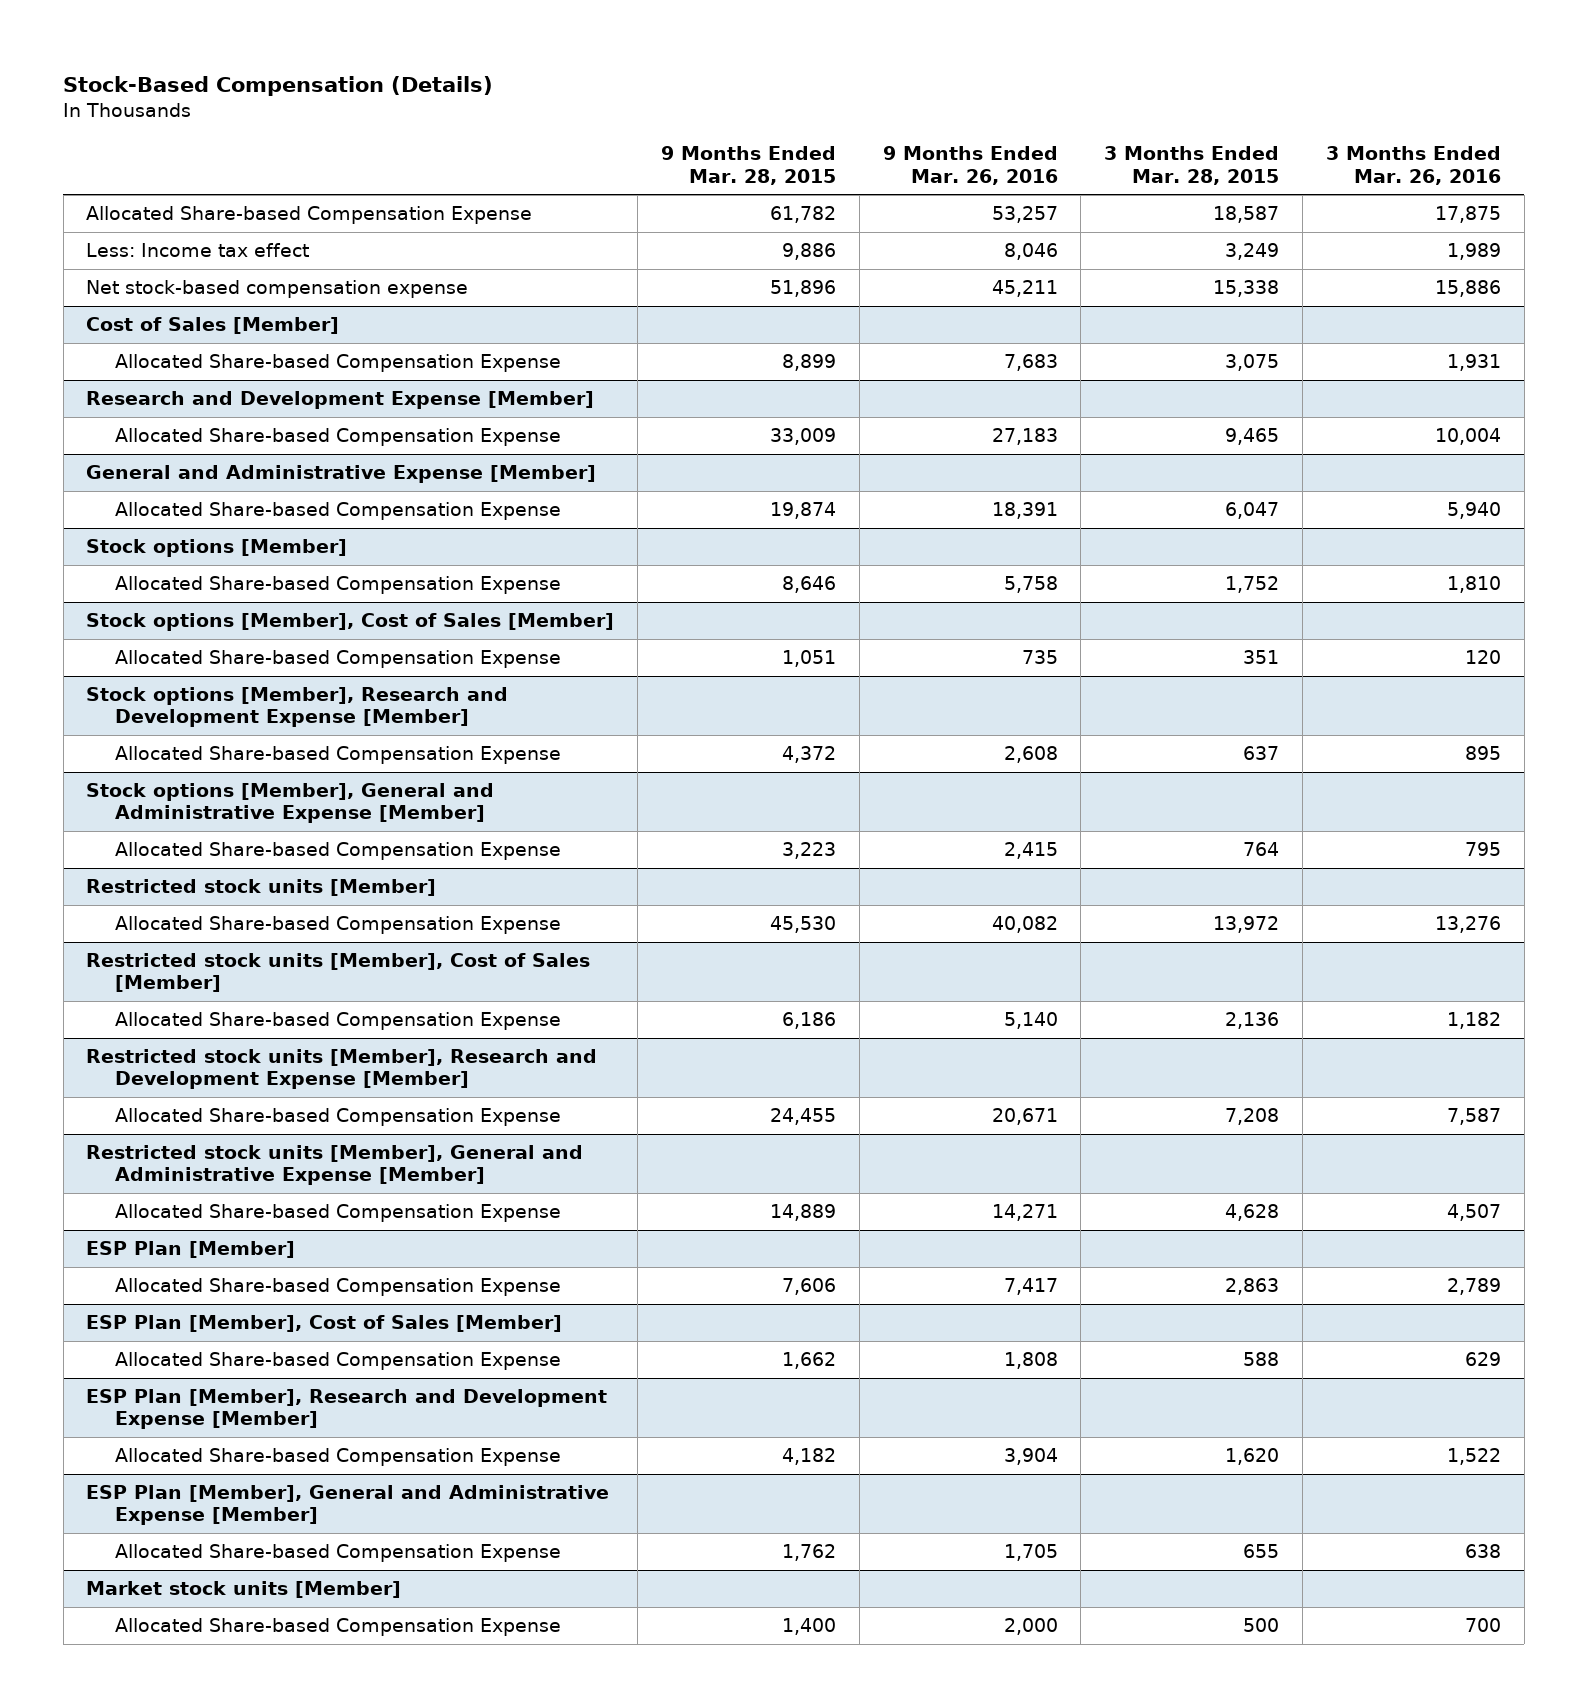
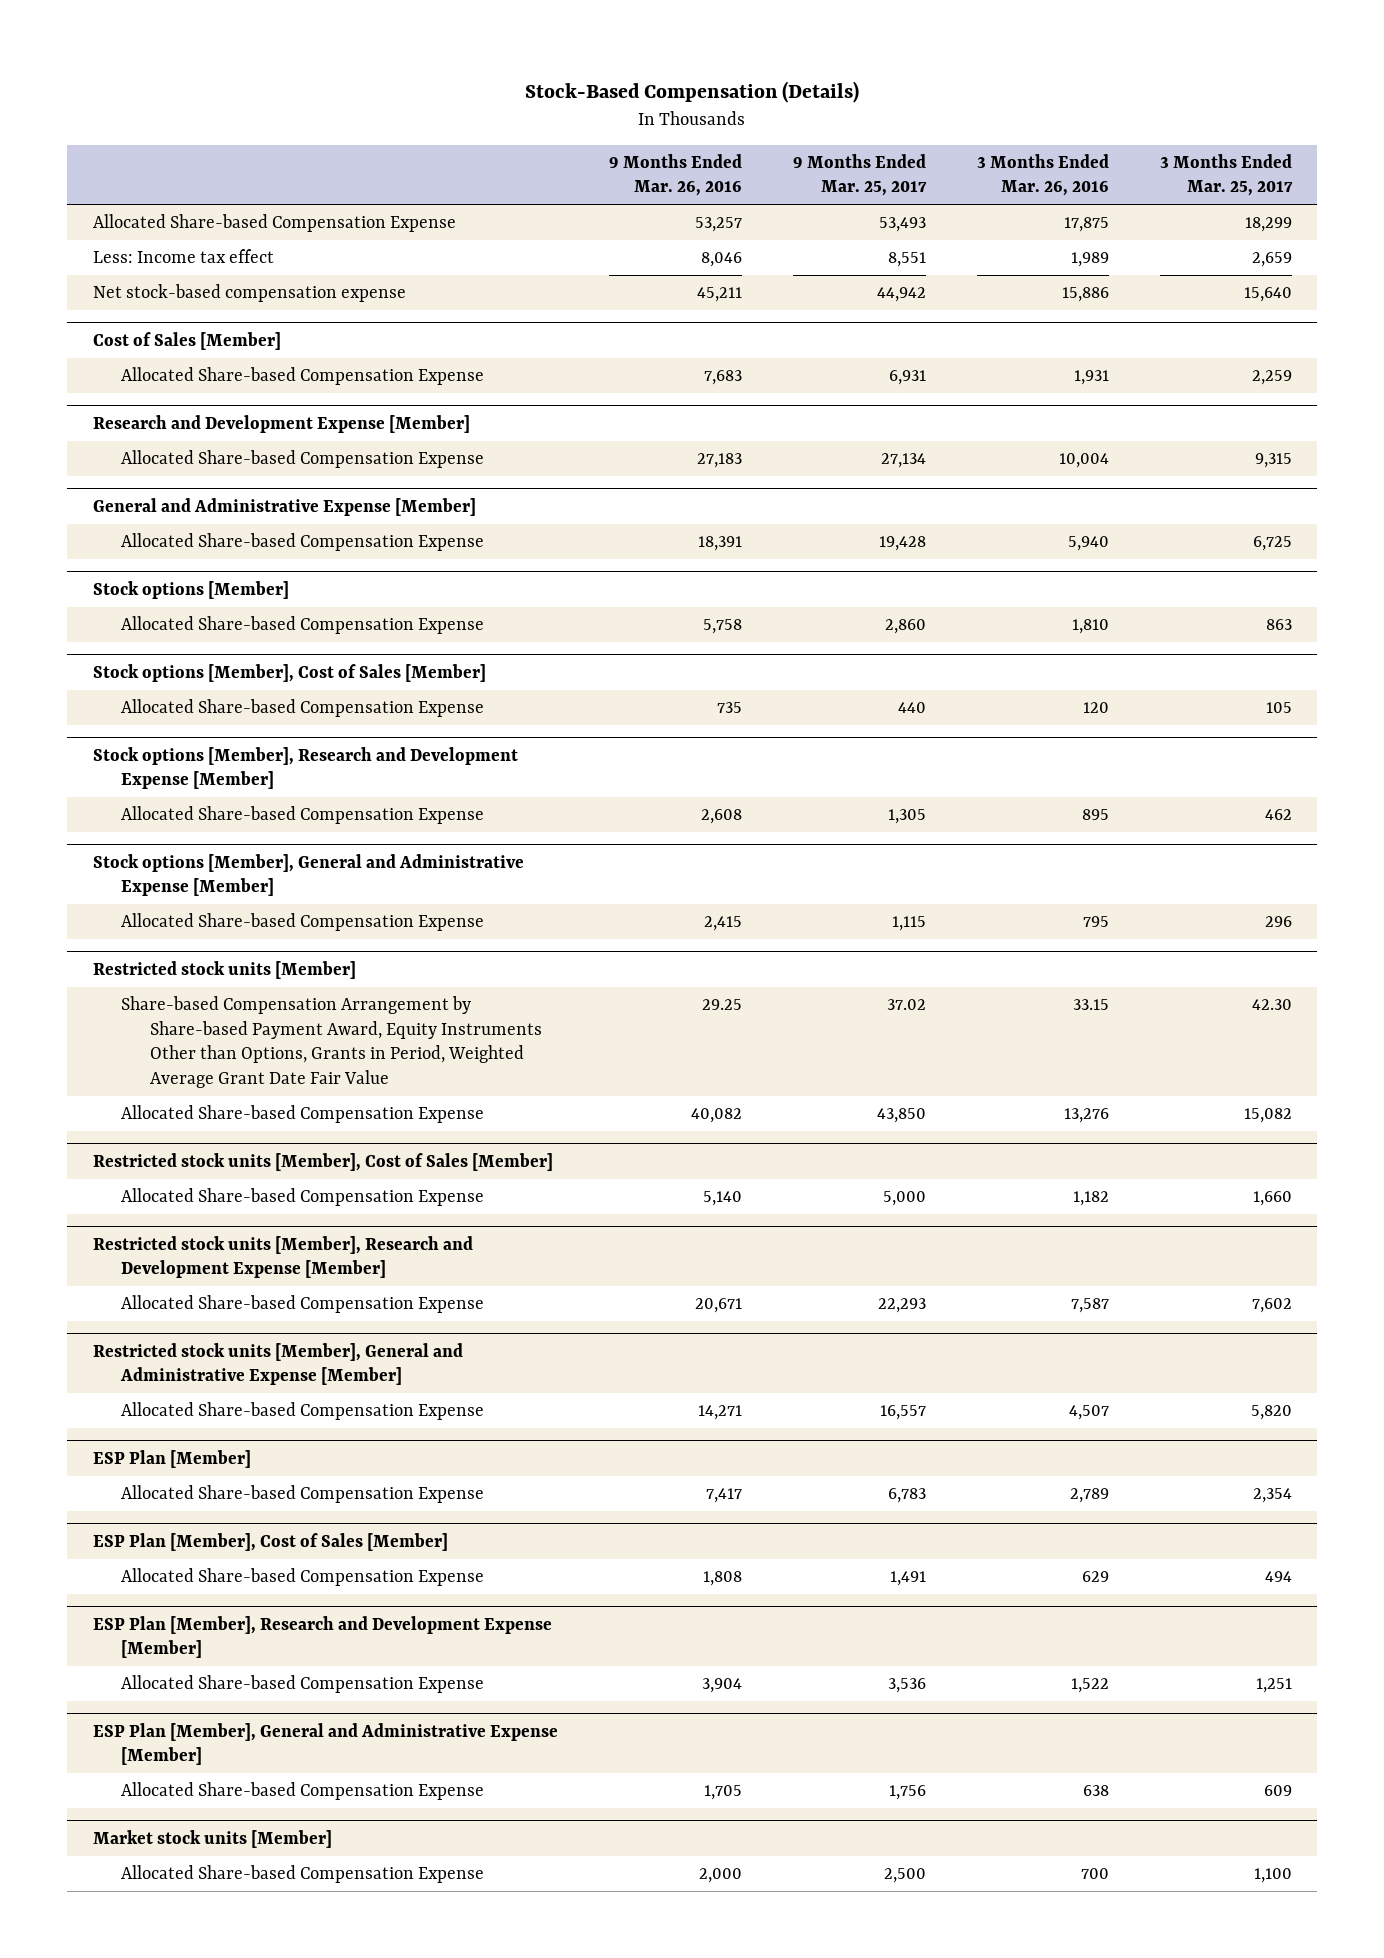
- | 9 Months Ended Mar. 28, 2015 | 9 Months Ended Mar. 26, 2016 | 3 Months Ended Mar. 28, 2015 | 3 Months Ended Mar. 26, 2016
+ | 9 Months Ended Mar. 26, 2016 | 9 Months Ended Mar. 25, 2017 | 3 Months Ended Mar. 26, 2016 | 3 Months Ended Mar. 25, 2017
@ Restricted stock units [Member]
+ Share-based Compensation Arrangement by Share-based Payment Award, Equity Instruments Other than Options, Grants in Period, Weighted Average Grant Date Fair Value | 29.25 | 37.02 | 33.15 | 42.30

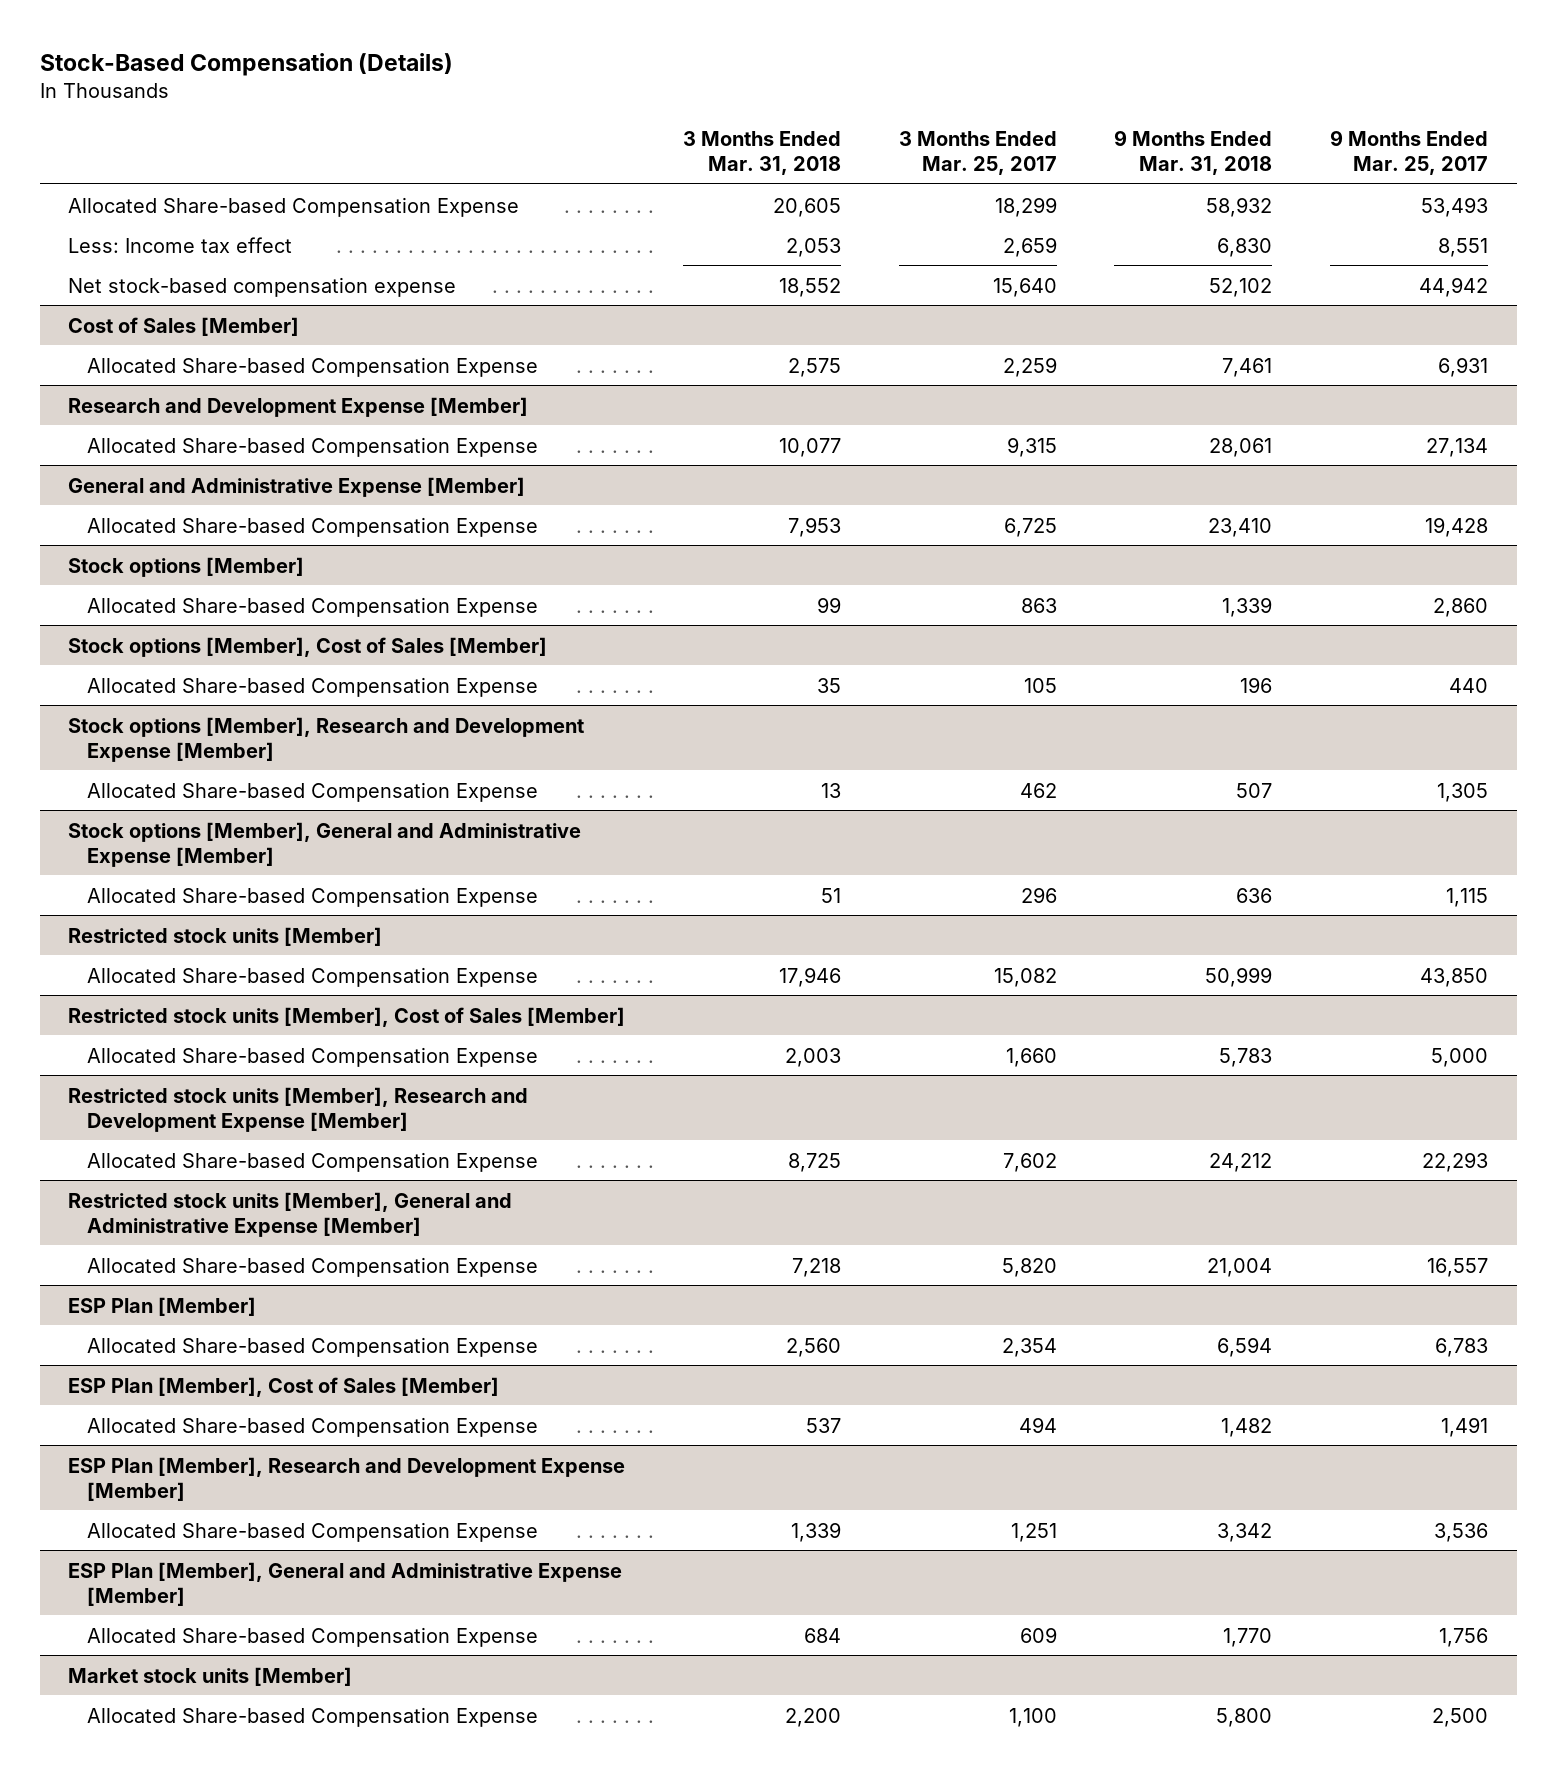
- | 9 Months Ended Mar. 26, 2016 | 9 Months Ended Mar. 25, 2017 | 3 Months Ended Mar. 26, 2016 | 3 Months Ended Mar. 25, 2017
+ | 3 Months Ended Mar. 31, 2018 | 3 Months Ended Mar. 25, 2017 | 9 Months Ended Mar. 31, 2018 | 9 Months Ended Mar. 25, 2017
@ Restricted stock units [Member]
- Share-based Compensation Arrangement by Share-based Payment Award, Equity Instruments Other than Options, Grants in Period, Weighted Average Grant Date Fair Value | 29.25 | 37.02 | 33.15 | 42.30

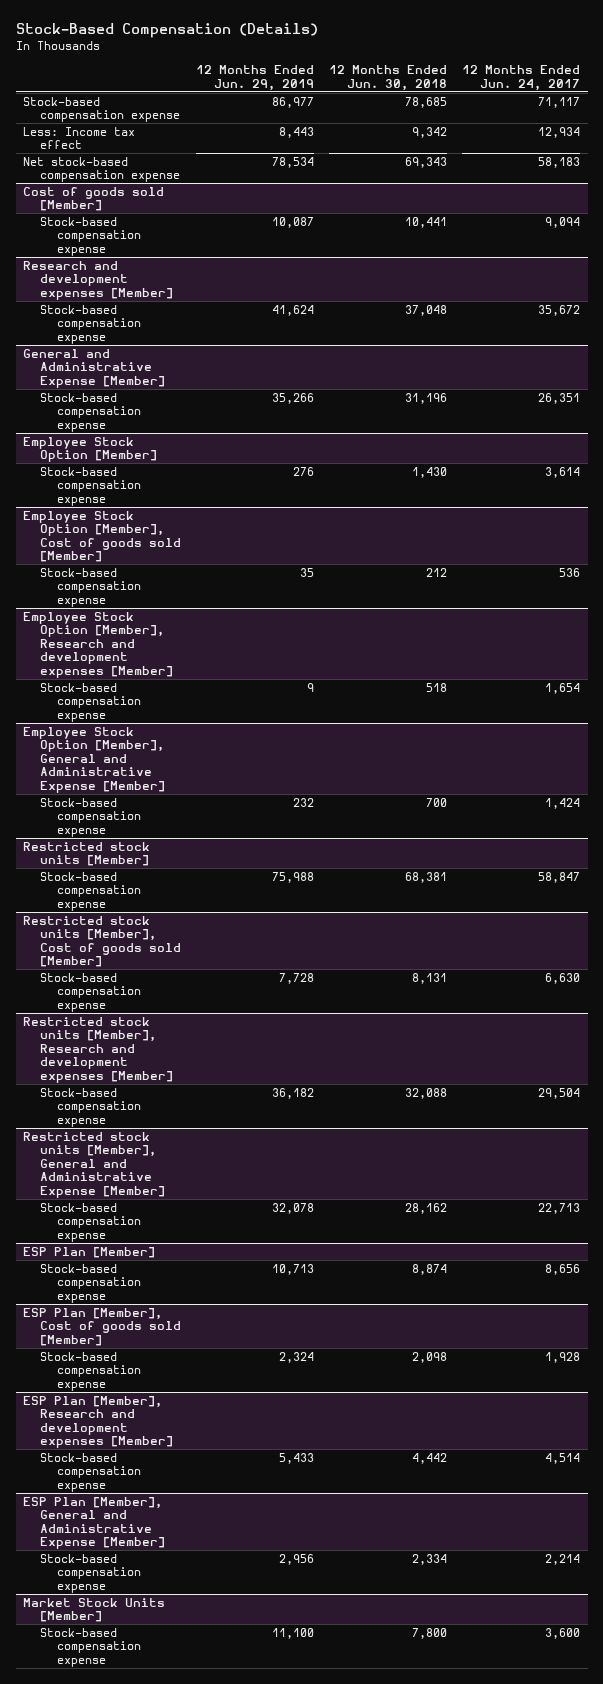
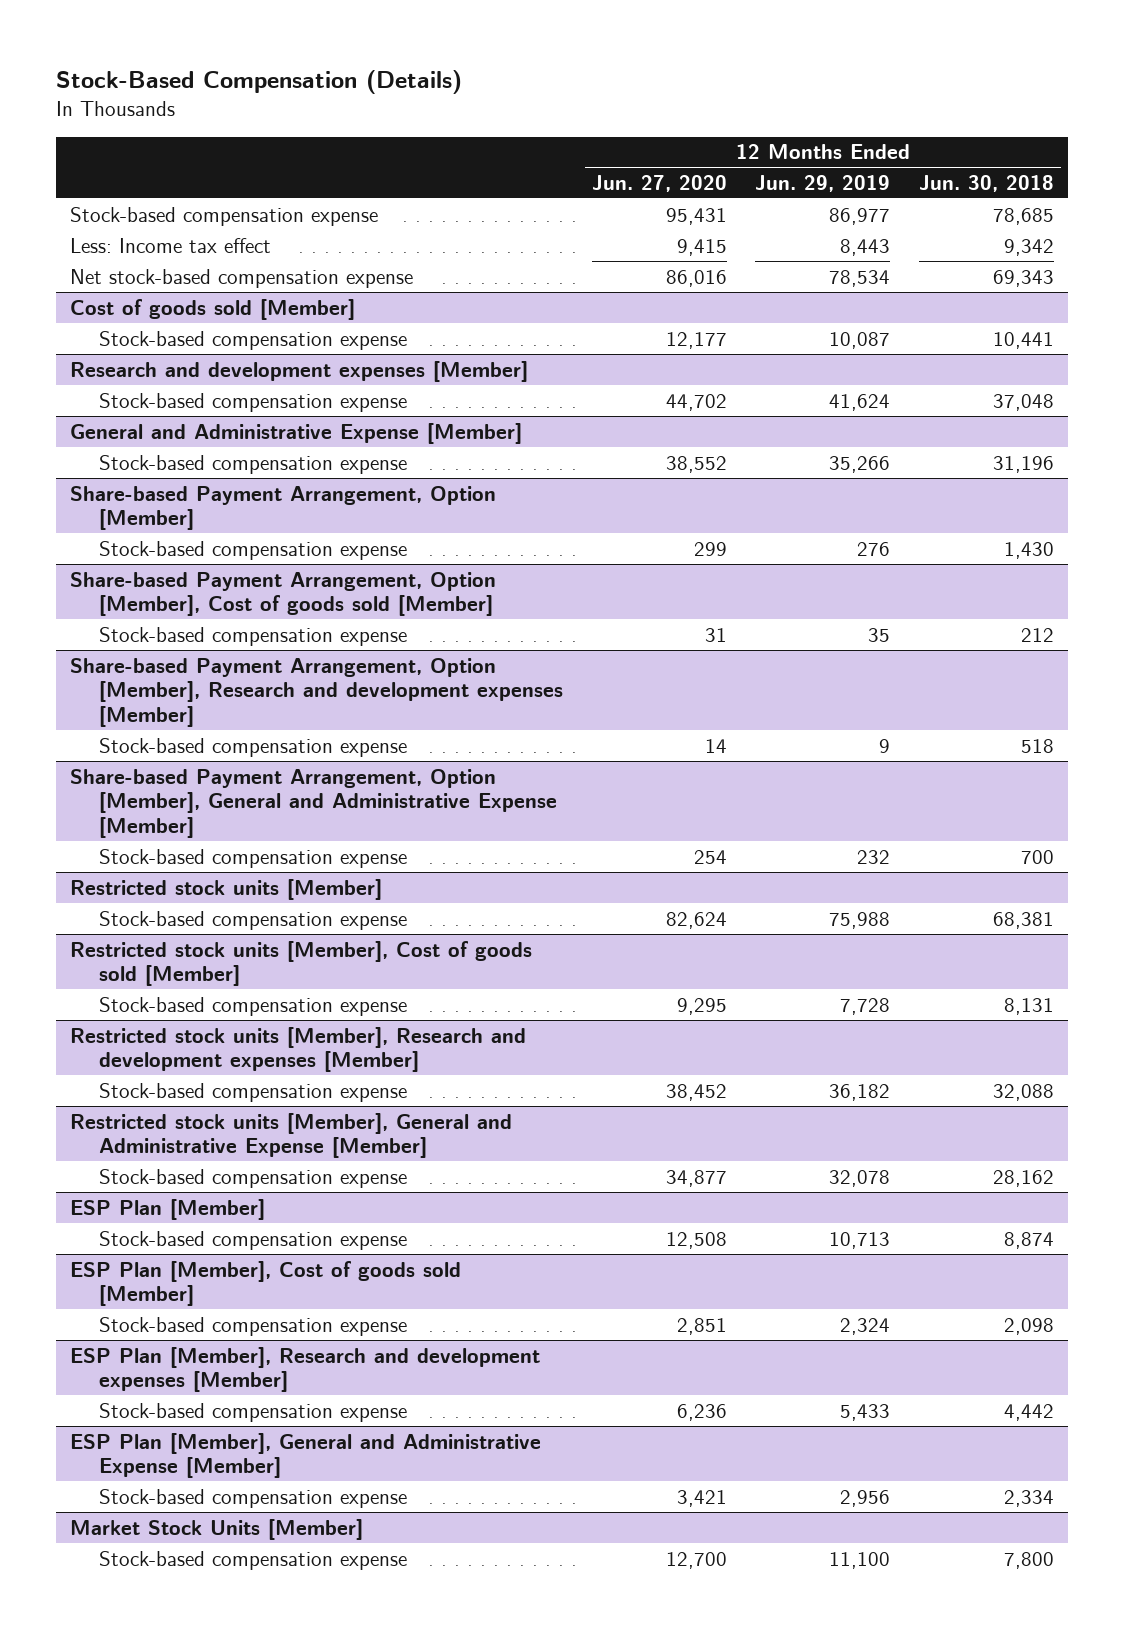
- | 12 Months Ended Jun. 29, 2019 | 12 Months Ended Jun. 30, 2018 | 12 Months Ended Jun. 24, 2017
+ | 12 Months Ended Jun. 27, 2020 | 12 Months Ended Jun. 29, 2019 | 12 Months Ended Jun. 30, 2018
- Employee Stock Option [Member]
+ Share-based Payment Arrangement, Option [Member]
- Employee Stock Option [Member], Cost of goods sold [Member]
+ Share-based Payment Arrangement, Option [Member], Cost of goods sold [Member]
- Employee Stock Option [Member], Research and development expenses [Member]
+ Share-based Payment Arrangement, Option [Member], Research and development expenses [Member]
- Employee Stock Option [Member], General and Administrative Expense [Member]
+ Share-based Payment Arrangement, Option [Member], General and Administrative Expense [Member]

